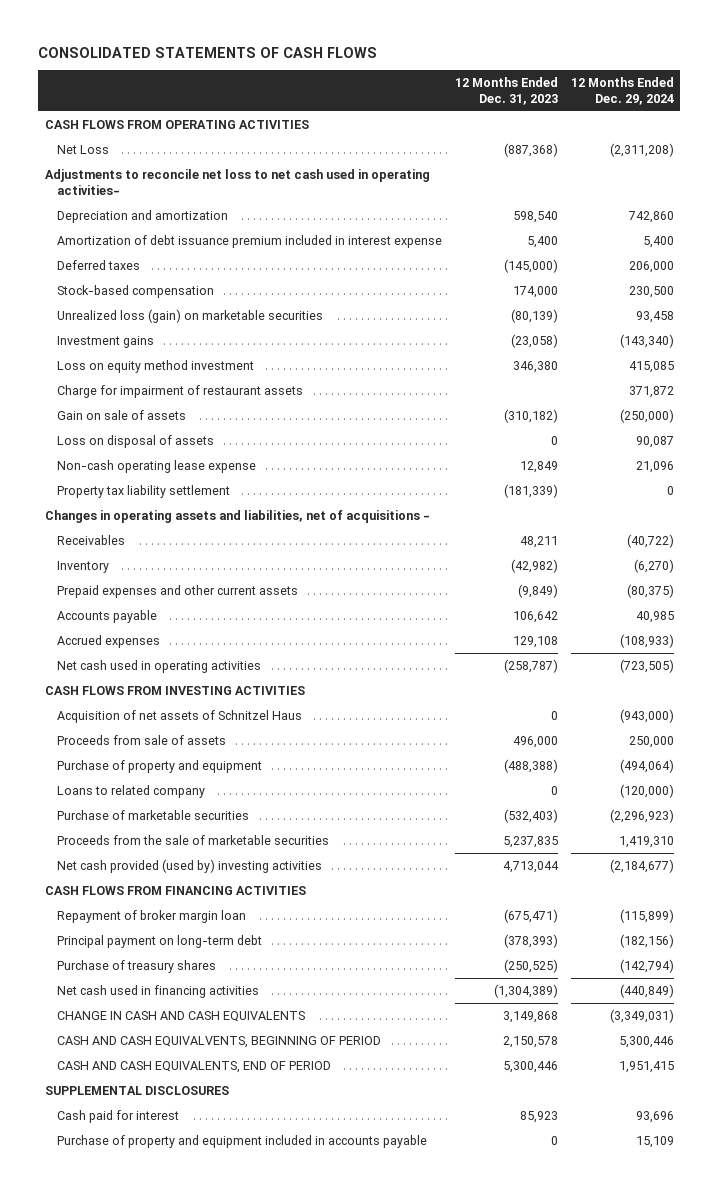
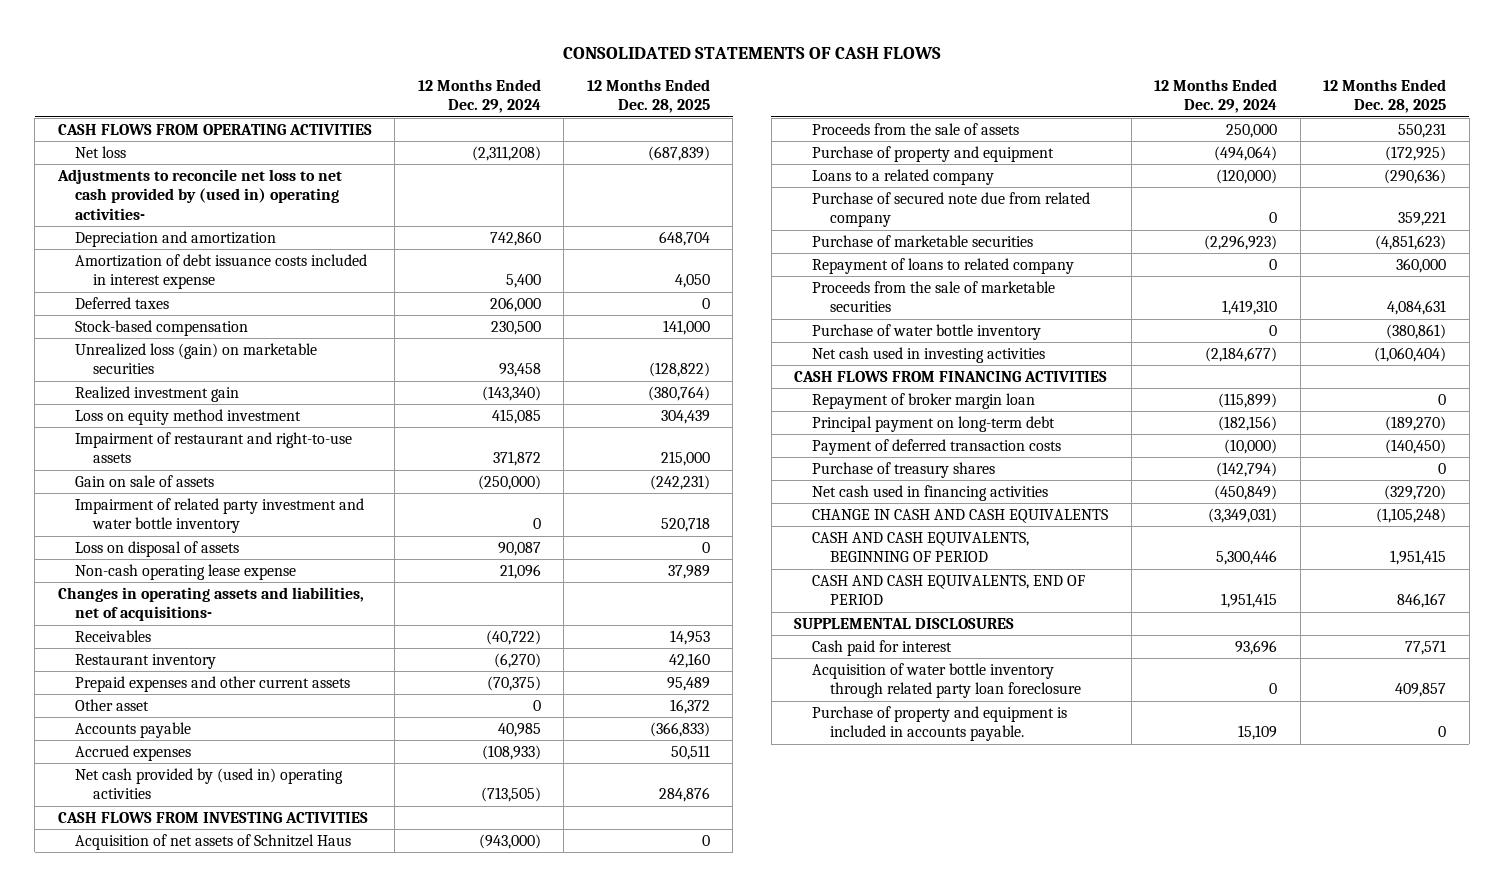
- | 12 Months Ended Dec. 31, 2023 | 12 Months Ended Dec. 29, 2024
+ | 12 Months Ended Dec. 29, 2024 | 12 Months Ended Dec. 28, 2025
- Net Loss | (887,368) | (2,311,208)
- Adjustments to reconcile net loss to net cash used in operating activities-
+ Net loss | (2,311,208) | (687,839)
+ Adjustments to reconcile net loss to net cash provided by (used in) operating activities-
- Amortization of debt issuance premium included in interest expense | 5,400 | 5,400
+ Amortization of debt issuance costs included in interest expense | 5,400 | 4,050
- Investment gains | (23,058) | (143,340)
+ Realized investment gain | (143,340) | (380,764)
- Charge for impairment of restaurant assets | | 371,872
+ Impairment of restaurant and right-to-use assets | 371,872 | 215,000
+ Impairment of related party investment and water bottle inventory | 0 | 520,718
- Property tax liability settlement | (181,339) | 0
- Changes in operating assets and liabilities, net of acquisitions -
+ Changes in operating assets and liabilities, net of acquisitions-
- Inventory | (42,982) | (6,270)
- Prepaid expenses and other current assets | (9,849) | (80,375)
+ Restaurant inventory | (6,270) | 42,160
+ Prepaid expenses and other current assets | (70,375) | 95,489
+ Other asset | 0 | 16,372
- Net cash used in operating activities | (258,787) | (723,505)
+ Net cash provided by (used in) operating activities | (713,505) | 284,876
- Proceeds from sale of assets | 496,000 | 250,000
+ Proceeds from the sale of assets | 250,000 | 550,231
- Loans to related company | 0 | (120,000)
+ Loans to a related company | (120,000) | (290,636)
+ Purchase of secured note due from related company | 0 | 359,221
+ Repayment of loans to related company | 0 | 360,000
- Net cash provided (used by) investing activities | 4,713,044 | (2,184,677)
+ Purchase of water bottle inventory | 0 | (380,861)
+ Net cash used in investing activities | (2,184,677) | (1,060,404)
+ Payment of deferred transaction costs | (10,000) | (140,450)
- Net cash used in financing activities | (1,304,389) | (440,849)
+ Net cash used in financing activities | (450,849) | (329,720)
- CASH AND CASH EQUIVALVENTS, BEGINNING OF PERIOD | 2,150,578 | 5,300,446
+ CASH AND CASH EQUIVALENTS, BEGINNING OF PERIOD | 5,300,446 | 1,951,415
- Purchase of property and equipment included in accounts payable | 0 | 15,109
+ Acquisition of water bottle inventory through related party loan foreclosure | 0 | 409,857
+ Purchase of property and equipment is included in accounts payable. | 15,109 | 0

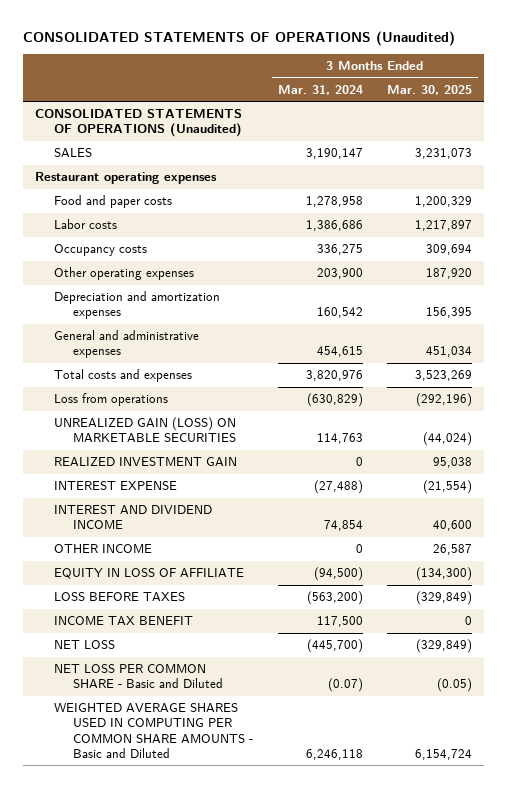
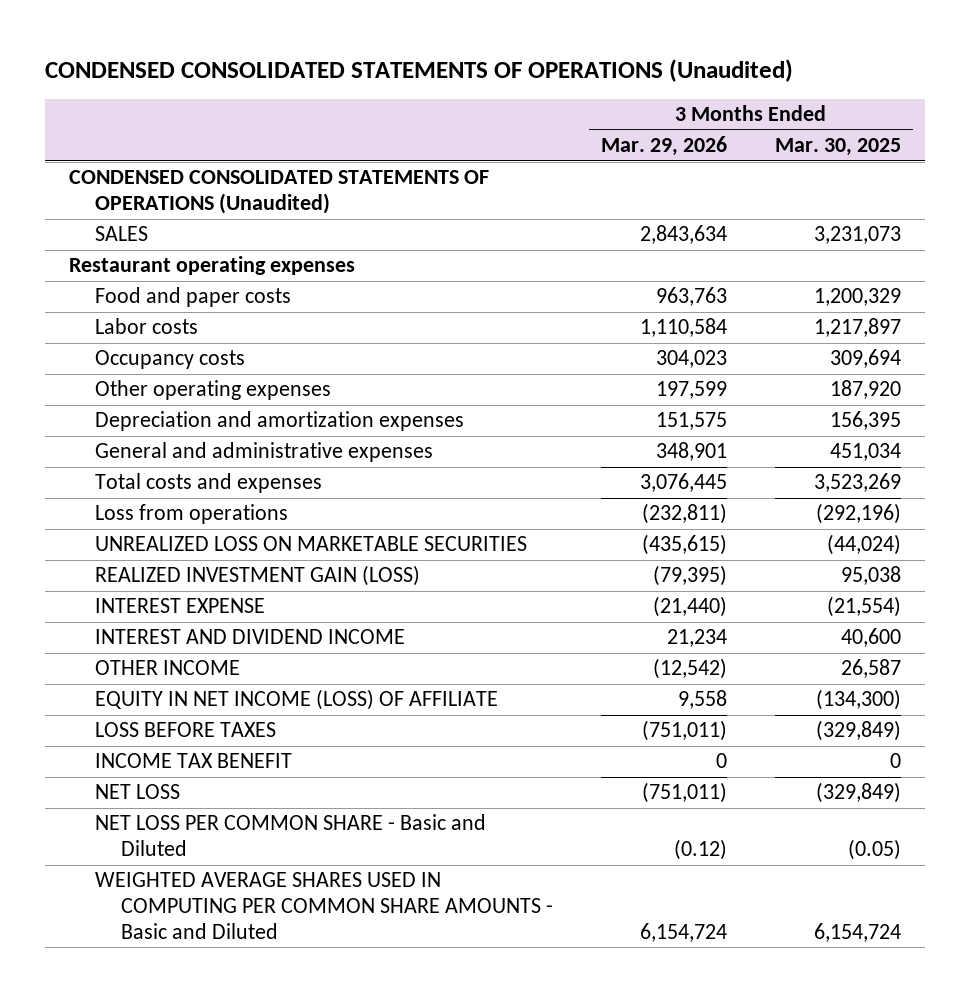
- CONSOLIDATED STATEMENTS OF OPERATIONS (Unaudited)
+ CONDENSED CONSOLIDATED STATEMENTS OF OPERATIONS (Unaudited)
- | 3 Months Ended Mar. 31, 2024 | 3 Months Ended Mar. 30, 2025
+ | 3 Months Ended Mar. 29, 2026 | 3 Months Ended Mar. 30, 2025
- CONSOLIDATED STATEMENTS OF OPERATIONS (Unaudited)
+ CONDENSED CONSOLIDATED STATEMENTS OF OPERATIONS (Unaudited)
- UNREALIZED GAIN (LOSS) ON MARKETABLE SECURITIES | 114,763 | (44,024)
- REALIZED INVESTMENT GAIN | 0 | 95,038
+ UNREALIZED LOSS ON MARKETABLE SECURITIES | (435,615) | (44,024)
+ REALIZED INVESTMENT GAIN (LOSS) | (79,395) | 95,038
- EQUITY IN LOSS OF AFFILIATE | (94,500) | (134,300)
+ EQUITY IN NET INCOME (LOSS) OF AFFILIATE | 9,558 | (134,300)

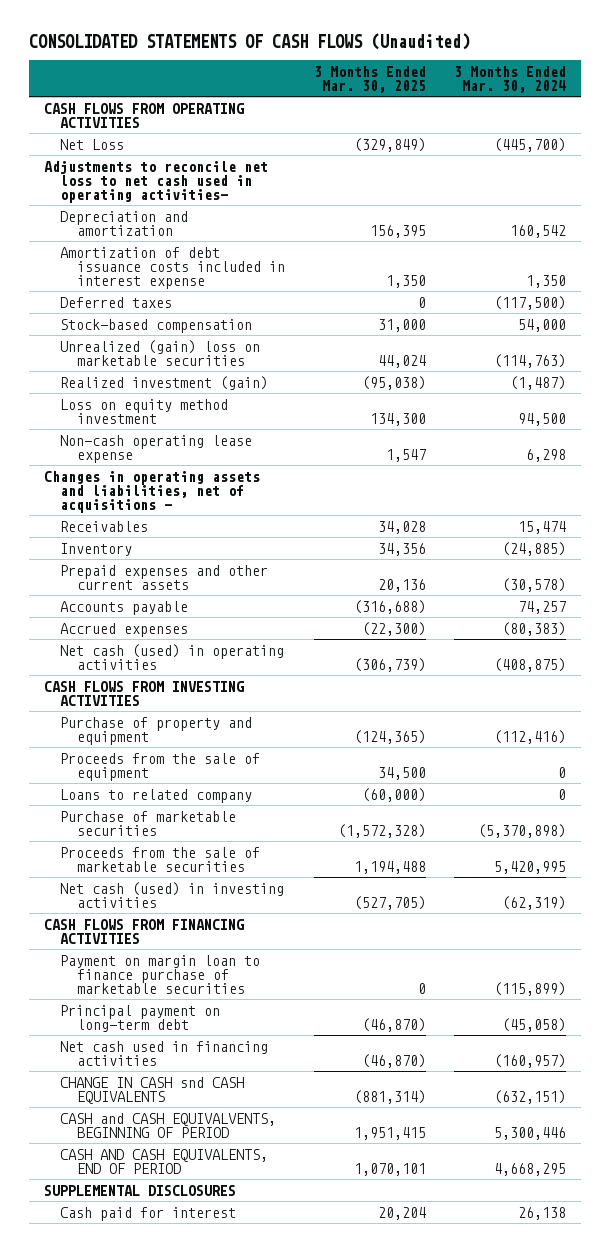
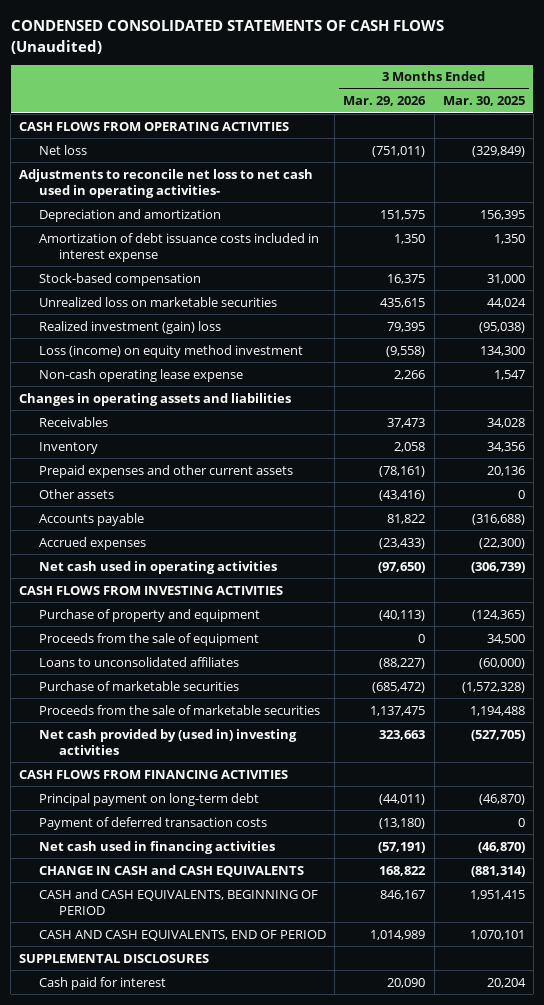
- CONSOLIDATED STATEMENTS OF CASH FLOWS (Unaudited)
+ CONDENSED CONSOLIDATED STATEMENTS OF CASH FLOWS (Unaudited)
- | 3 Months Ended Mar. 30, 2025 | 3 Months Ended Mar. 30, 2024
+ | 3 Months Ended Mar. 29, 2026 | 3 Months Ended Mar. 30, 2025
- Net Loss | (329,849) | (445,700)
+ Net loss | (751,011) | (329,849)
- Deferred taxes | 0 | (117,500)
- Unrealized (gain) loss on marketable securities | 44,024 | (114,763)
- Realized investment (gain) | (95,038) | (1,487)
- Loss on equity method investment | 134,300 | 94,500
+ Unrealized loss on marketable securities | 435,615 | 44,024
+ Realized investment (gain) loss | 79,395 | (95,038)
+ Loss (income) on equity method investment | (9,558) | 134,300
- Changes in operating assets and liabilities, net of acquisitions -
+ Changes in operating assets and liabilities
+ Other assets | (43,416) | 0
- Net cash (used) in operating activities | (306,739) | (408,875)
+ Net cash used in operating activities | (97,650) | (306,739)
- Loans to related company | (60,000) | 0
+ Loans to unconsolidated affiliates | (88,227) | (60,000)
- Net cash (used) in investing activities | (527,705) | (62,319)
+ Net cash provided by (used in) investing activities | 323,663 | (527,705)
- Payment on margin loan to finance purchase of marketable securities | 0 | (115,899)
+ Payment of deferred transaction costs | (13,180) | 0
- CHANGE IN CASH snd CASH EQUIVALENTS | (881,314) | (632,151)
- CASH and CASH EQUIVALVENTS, BEGINNING OF PERIOD | 1,951,415 | 5,300,446
+ CHANGE IN CASH and CASH EQUIVALENTS | 168,822 | (881,314)
+ CASH and CASH EQUIVALENTS, BEGINNING OF PERIOD | 846,167 | 1,951,415

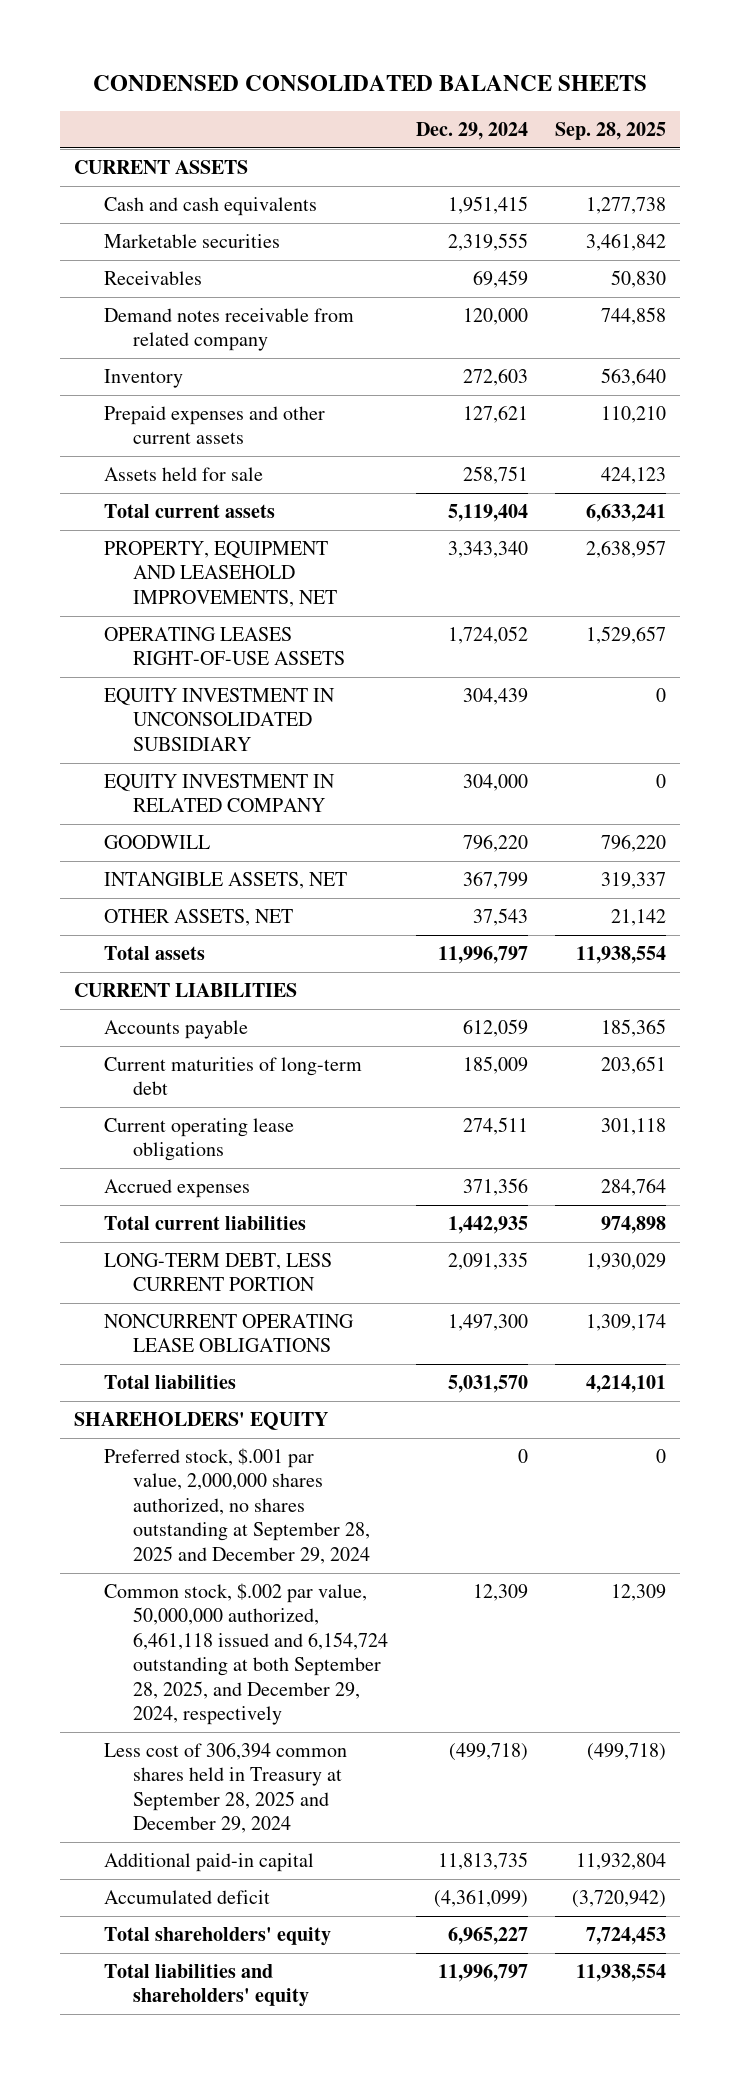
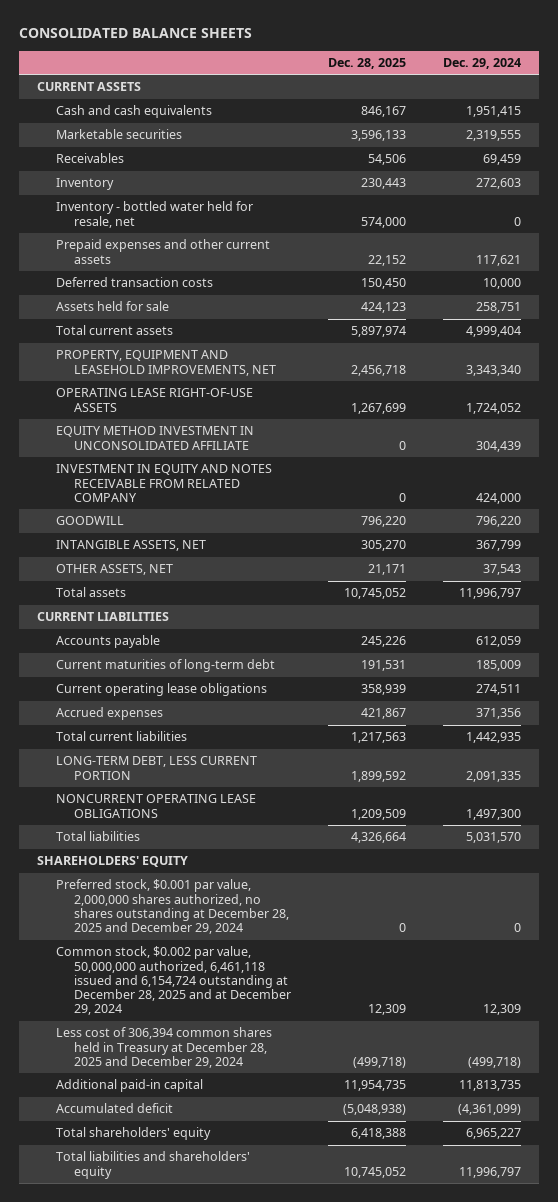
- CONDENSED CONSOLIDATED BALANCE SHEETS
+ CONSOLIDATED BALANCE SHEETS
- | Dec. 29, 2024 | Sep. 28, 2025
+ | Dec. 28, 2025 | Dec. 29, 2024
- Demand notes receivable from related company | 120,000 | 744,858
- Prepaid expenses and other current assets | 127,621 | 110,210
+ Inventory - bottled water held for resale, net | 574,000 | 0
+ Prepaid expenses and other current assets | 22,152 | 117,621
+ Deferred transaction costs | 150,450 | 10,000
- Total current assets | 5,119,404 | 6,633,241
+ Total current assets | 5,897,974 | 4,999,404
- OPERATING LEASES RIGHT-OF-USE ASSETS | 1,724,052 | 1,529,657
- EQUITY INVESTMENT IN UNCONSOLIDATED SUBSIDIARY | 304,439 | 0
- EQUITY INVESTMENT IN RELATED COMPANY | 304,000 | 0
+ OPERATING LEASE RIGHT-OF-USE ASSETS | 1,267,699 | 1,724,052
+ EQUITY METHOD INVESTMENT IN UNCONSOLIDATED AFFILIATE | 0 | 304,439
+ INVESTMENT IN EQUITY AND NOTES RECEIVABLE FROM RELATED COMPANY | 0 | 424,000
- Preferred stock, $.001 par value, 2,000,000 shares authorized, no shares outstanding at September 28, 2025 and December 29, 2024 | 0 | 0
- Common stock, $.002 par value, 50,000,000 authorized, 6,461,118 issued and 6,154,724 outstanding at both September 28, 2025, and December 29, 2024, respectively | 12,309 | 12,309
- Less cost of 306,394 common shares held in Treasury at September 28, 2025 and December 29, 2024 | (499,718) | (499,718)
+ Preferred stock, $0.001 par value, 2,000,000 shares authorized, no shares outstanding at December 28, 2025 and December 29, 2024 | 0 | 0
+ Common stock, $0.002 par value, 50,000,000 authorized, 6,461,118 issued and 6,154,724 outstanding at December 28, 2025 and at December 29, 2024 | 12,309 | 12,309
+ Less cost of 306,394 common shares held in Treasury at December 28, 2025 and December 29, 2024 | (499,718) | (499,718)

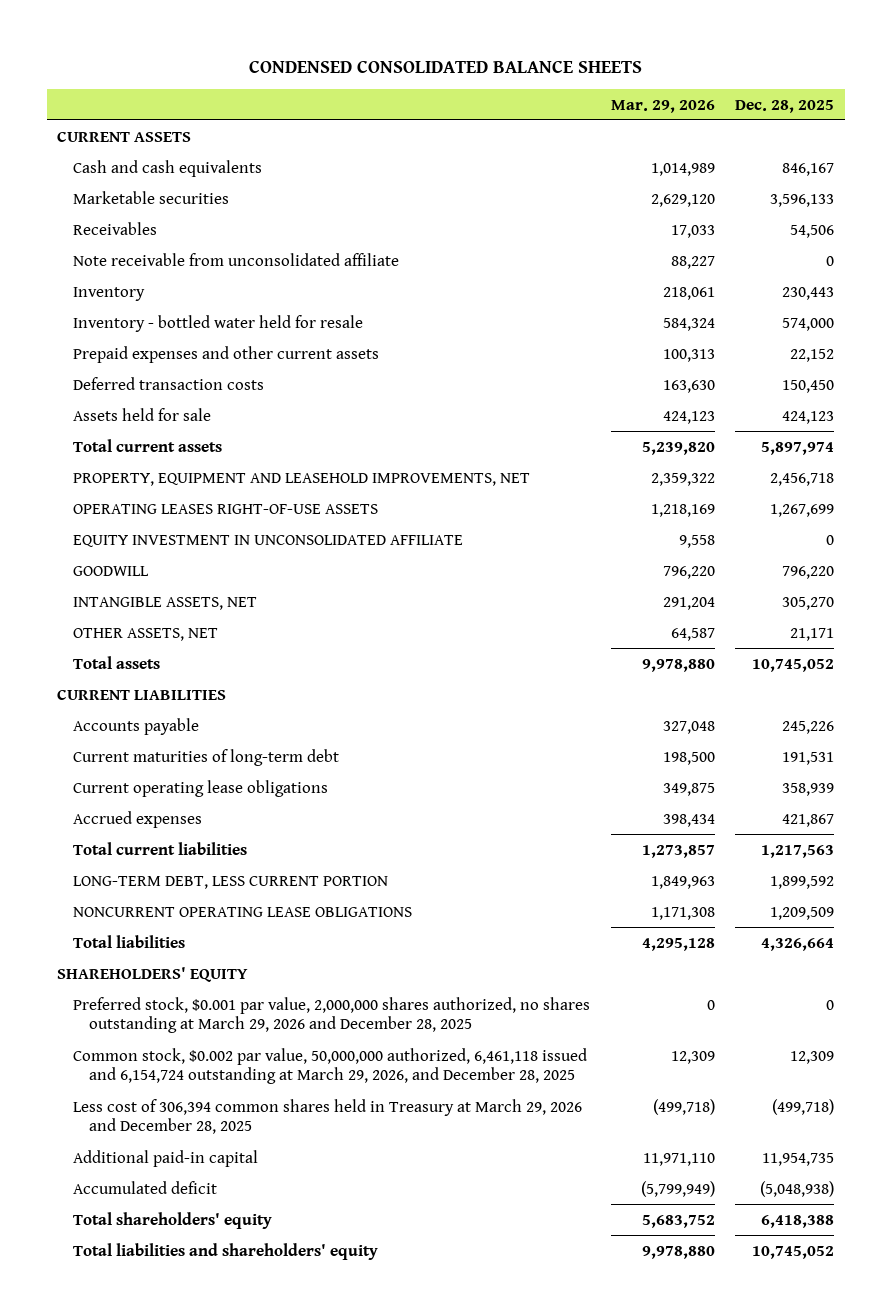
- CONSOLIDATED BALANCE SHEETS
+ CONDENSED CONSOLIDATED BALANCE SHEETS
- | Dec. 28, 2025 | Dec. 29, 2024
+ | Mar. 29, 2026 | Dec. 28, 2025
+ Note receivable from unconsolidated affiliate | 88,227 | 0
- Inventory - bottled water held for resale, net | 574,000 | 0
+ Inventory - bottled water held for resale | 584,324 | 574,000
- OPERATING LEASE RIGHT-OF-USE ASSETS | 1,267,699 | 1,724,052
- EQUITY METHOD INVESTMENT IN UNCONSOLIDATED AFFILIATE | 0 | 304,439
- INVESTMENT IN EQUITY AND NOTES RECEIVABLE FROM RELATED COMPANY | 0 | 424,000
+ OPERATING LEASES RIGHT-OF-USE ASSETS | 1,218,169 | 1,267,699
+ EQUITY INVESTMENT IN UNCONSOLIDATED AFFILIATE | 9,558 | 0
- Preferred stock, $0.001 par value, 2,000,000 shares authorized, no shares outstanding at December 28, 2025 and December 29, 2024 | 0 | 0
- Common stock, $0.002 par value, 50,000,000 authorized, 6,461,118 issued and 6,154,724 outstanding at December 28, 2025 and at December 29, 2024 | 12,309 | 12,309
- Less cost of 306,394 common shares held in Treasury at December 28, 2025 and December 29, 2024 | (499,718) | (499,718)
+ Preferred stock, $0.001 par value, 2,000,000 shares authorized, no shares outstanding at March 29, 2026 and December 28, 2025 | 0 | 0
+ Common stock, $0.002 par value, 50,000,000 authorized, 6,461,118 issued and 6,154,724 outstanding at March 29, 2026, and December 28, 2025 | 12,309 | 12,309
+ Less cost of 306,394 common shares held in Treasury at March 29, 2026 and December 28, 2025 | (499,718) | (499,718)

